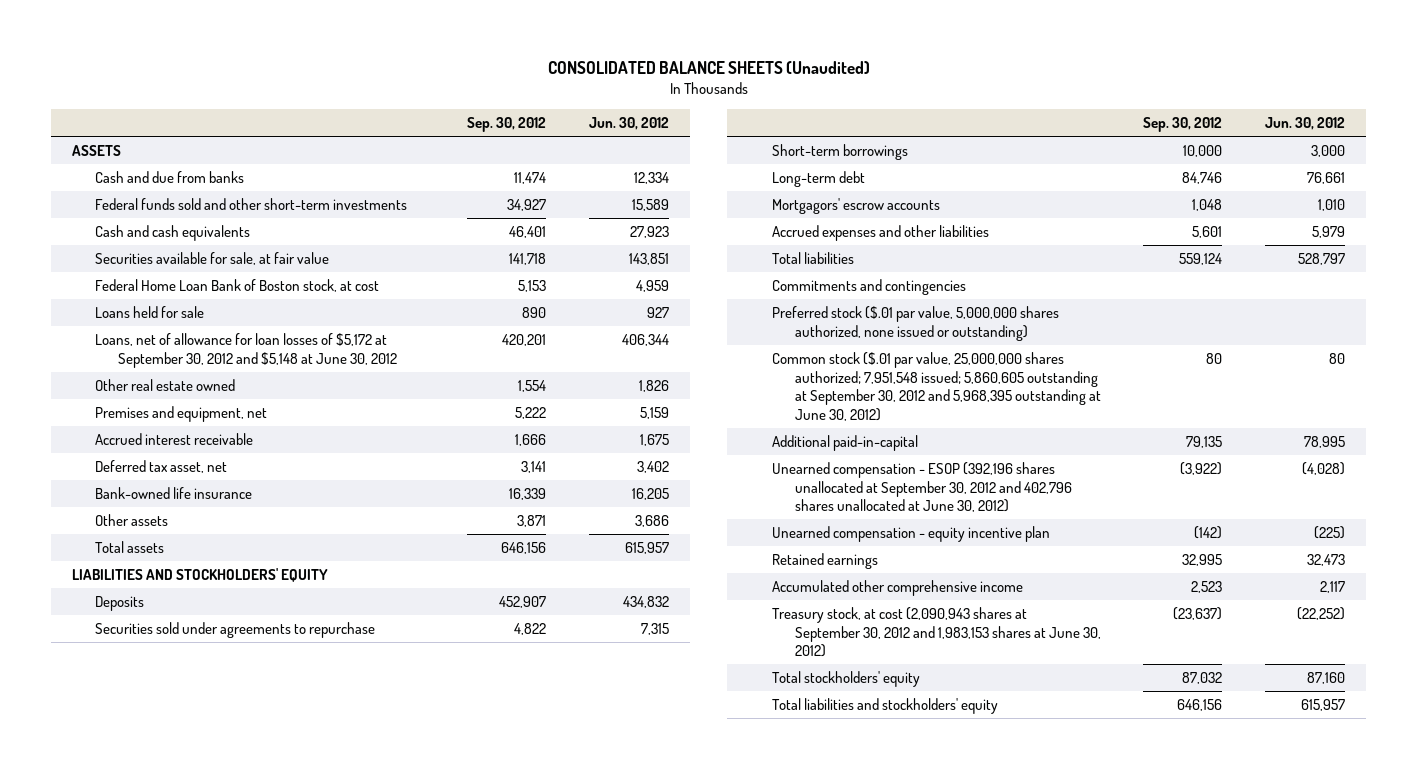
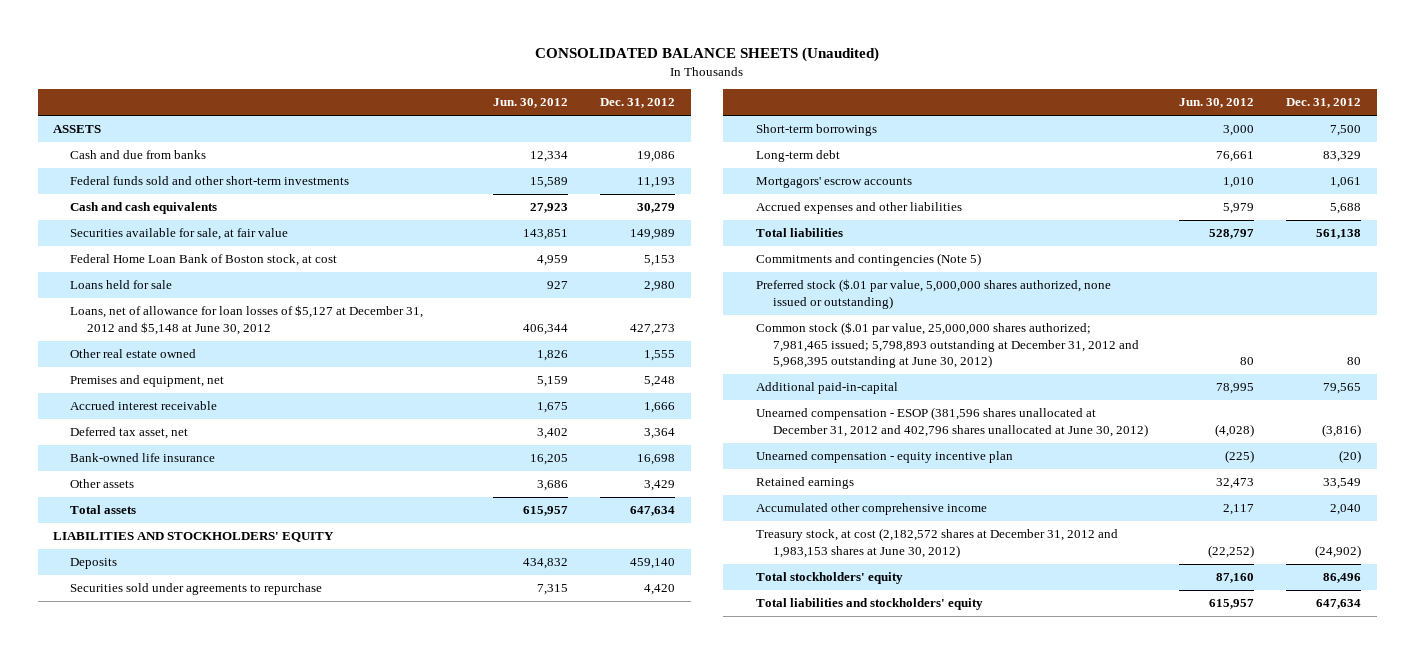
- | Sep. 30, 2012 | Jun. 30, 2012
+ | Jun. 30, 2012 | Dec. 31, 2012
- Loans, net of allowance for loan losses of $5,172 at September 30, 2012 and $5,148 at June 30, 2012 | 420,201 | 406,344
+ Loans, net of allowance for loan losses of $5,127 at December 31, 2012 and $5,148 at June 30, 2012 | 406,344 | 427,273
- Commitments and contingencies
+ Commitments and contingencies (Note 5)
- Common stock ($.01 par value, 25,000,000 shares authorized; 7,951,548 issued; 5,860,605 outstanding at September 30, 2012 and 5,968,395 outstanding at June 30, 2012) | 80 | 80
+ Common stock ($.01 par value, 25,000,000 shares authorized; 7,981,465 issued; 5,798,893 outstanding at December 31, 2012 and 5,968,395 outstanding at June 30, 2012) | 80 | 80
- Unearned compensation - ESOP (392,196 shares unallocated at September 30, 2012 and 402,796 shares unallocated at June 30, 2012) | (3,922) | (4,028)
+ Unearned compensation - ESOP (381,596 shares unallocated at December 31, 2012 and 402,796 shares unallocated at June 30, 2012) | (4,028) | (3,816)
- Treasury stock, at cost (2,090,943 shares at September 30, 2012 and 1,983,153 shares at June 30, 2012) | (23,637) | (22,252)
+ Treasury stock, at cost (2,182,572 shares at December 31, 2012 and 1,983,153 shares at June 30, 2012) | (22,252) | (24,902)

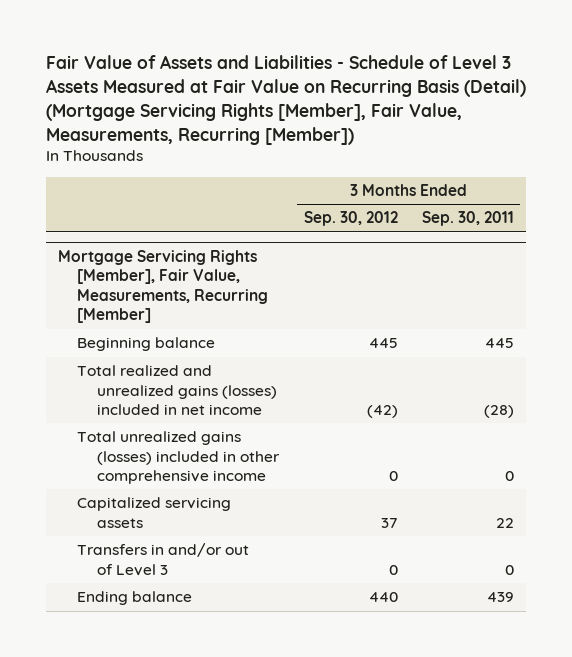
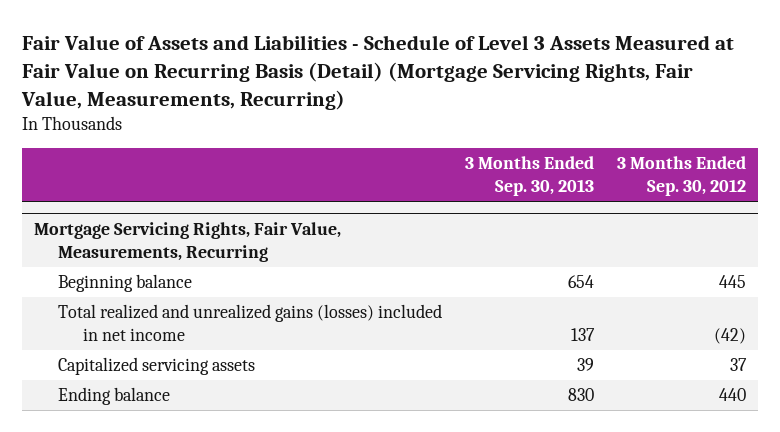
- Fair Value of Assets and Liabilities - Schedule of Level 3 Assets Measured at Fair Value on Recurring Basis (Detail) (Mortgage Servicing Rights [Member], Fair Value, Measurements, Recurring [Member])
+ Fair Value of Assets and Liabilities - Schedule of Level 3 Assets Measured at Fair Value on Recurring Basis (Detail) (Mortgage Servicing Rights, Fair Value, Measurements, Recurring)
- | 3 Months Ended Sep. 30, 2012 | 3 Months Ended Sep. 30, 2011
+ | 3 Months Ended Sep. 30, 2013 | 3 Months Ended Sep. 30, 2012
- Mortgage Servicing Rights [Member], Fair Value, Measurements, Recurring [Member]
+ Mortgage Servicing Rights, Fair Value, Measurements, Recurring
- Total unrealized gains (losses) included in other comprehensive income | 0 | 0
- Transfers in and/or out of Level 3 | 0 | 0

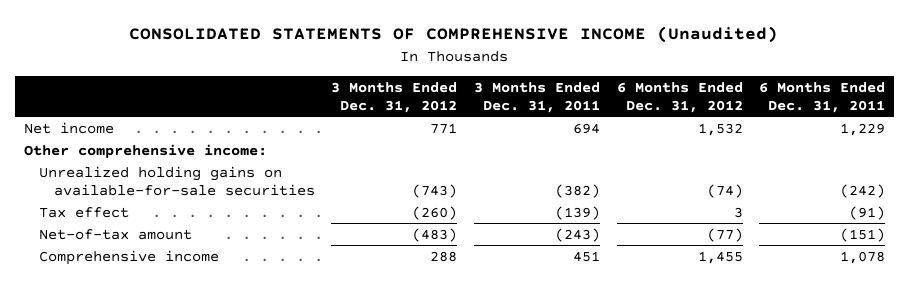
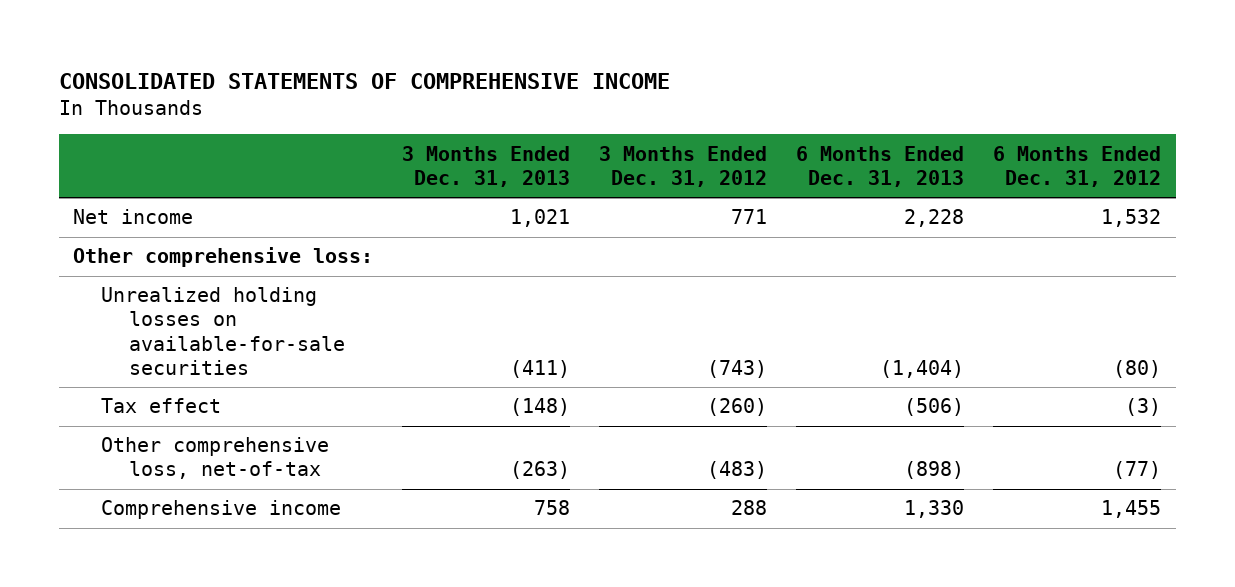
- CONSOLIDATED STATEMENTS OF COMPREHENSIVE INCOME (Unaudited)
+ CONSOLIDATED STATEMENTS OF COMPREHENSIVE INCOME
- | 3 Months Ended Dec. 31, 2012 | 3 Months Ended Dec. 31, 2011 | 6 Months Ended Dec. 31, 2012 | 6 Months Ended Dec. 31, 2011
+ | 3 Months Ended Dec. 31, 2013 | 3 Months Ended Dec. 31, 2012 | 6 Months Ended Dec. 31, 2013 | 6 Months Ended Dec. 31, 2012
- Other comprehensive income:
- Unrealized holding gains on available-for-sale securities | (743) | (382) | (74) | (242)
- Tax effect | (260) | (139) | 3 | (91)
- Net-of-tax amount | (483) | (243) | (77) | (151)
+ Other comprehensive loss:
+ Unrealized holding losses on available-for-sale securities | (411) | (743) | (1,404) | (80)
+ Tax effect | (148) | (260) | (506) | (3)
+ Other comprehensive loss, net-of-tax | (263) | (483) | (898) | (77)

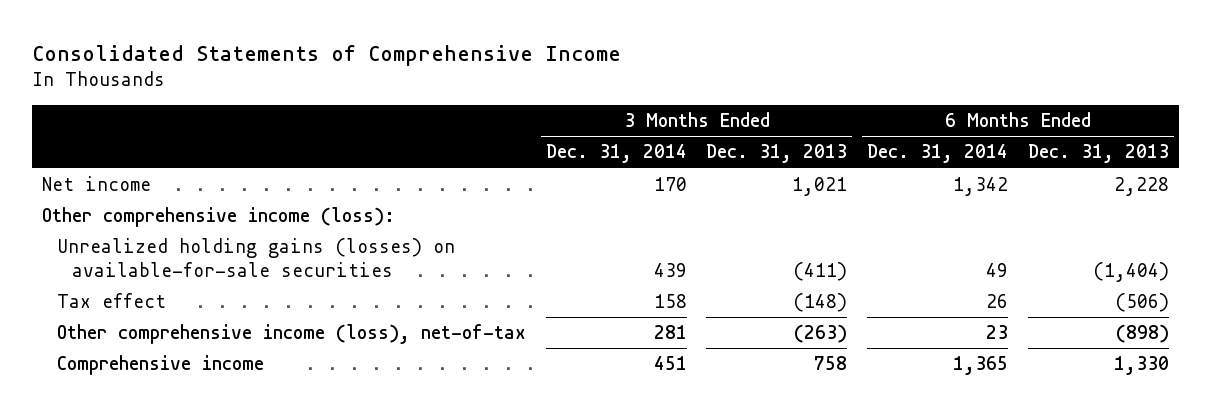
- CONSOLIDATED STATEMENTS OF COMPREHENSIVE INCOME
+ Consolidated Statements of Comprehensive Income
- | 3 Months Ended Dec. 31, 2013 | 3 Months Ended Dec. 31, 2012 | 6 Months Ended Dec. 31, 2013 | 6 Months Ended Dec. 31, 2012
+ | 3 Months Ended Dec. 31, 2014 | 3 Months Ended Dec. 31, 2013 | 6 Months Ended Dec. 31, 2014 | 6 Months Ended Dec. 31, 2013
- Other comprehensive loss:
- Unrealized holding losses on available-for-sale securities | (411) | (743) | (1,404) | (80)
+ Other comprehensive income (loss):
+ Unrealized holding gains (losses) on available-for-sale securities | 439 | (411) | 49 | (1,404)
- Other comprehensive loss, net-of-tax | (263) | (483) | (898) | (77)
+ Other comprehensive income (loss), net-of-tax | 281 | (263) | 23 | (898)

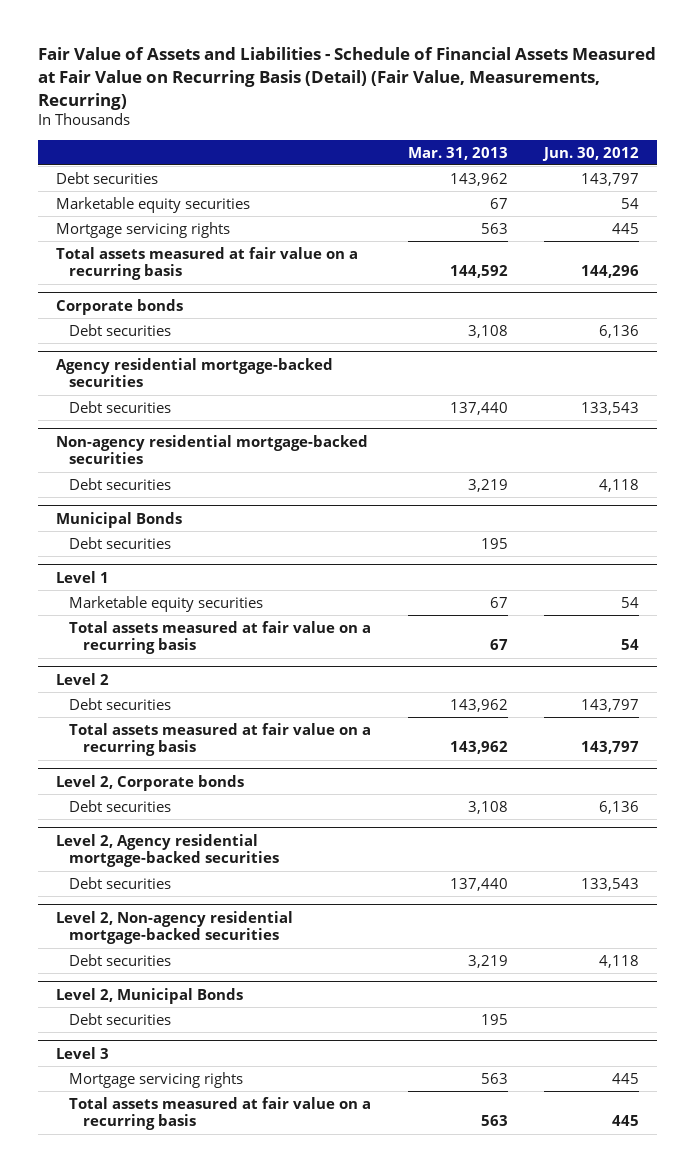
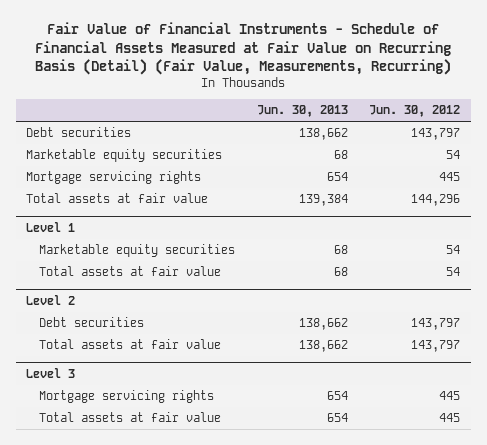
- Fair Value of Assets and Liabilities - Schedule of Financial Assets Measured at Fair Value on Recurring Basis (Detail) (Fair Value, Measurements, Recurring)
+ Fair Value of Financial Instruments - Schedule of Financial Assets Measured at Fair Value on Recurring Basis (Detail) (Fair Value, Measurements, Recurring)
- | Mar. 31, 2013 | Jun. 30, 2012
+ | Jun. 30, 2013 | Jun. 30, 2012
- Total assets measured at fair value on a recurring basis | 144,592 | 144,296
- Corporate bonds
- Debt securities | 3,108 | 6,136
- Agency residential mortgage-backed securities
- Debt securities | 137,440 | 133,543
- Non-agency residential mortgage-backed securities
- Debt securities | 3,219 | 4,118
- Municipal Bonds
- Debt securities | 195 |
+ Total assets at fair value | 139,384 | 144,296
@ Level 1
- Total assets measured at fair value on a recurring basis | 67 | 54
+ Total assets at fair value | 68 | 54
@ Level 2
- Total assets measured at fair value on a recurring basis | 143,962 | 143,797
- Level 2, Corporate bonds
- Debt securities | 3,108 | 6,136
- Level 2, Agency residential mortgage-backed securities
- Debt securities | 137,440 | 133,543
- Level 2, Non-agency residential mortgage-backed securities
- Debt securities | 3,219 | 4,118
- Level 2, Municipal Bonds
- Debt securities | 195 |
@ Level 2
+ Total assets at fair value | 138,662 | 143,797
@ Level 3
- Total assets measured at fair value on a recurring basis | 563 | 445
+ Total assets at fair value | 654 | 445

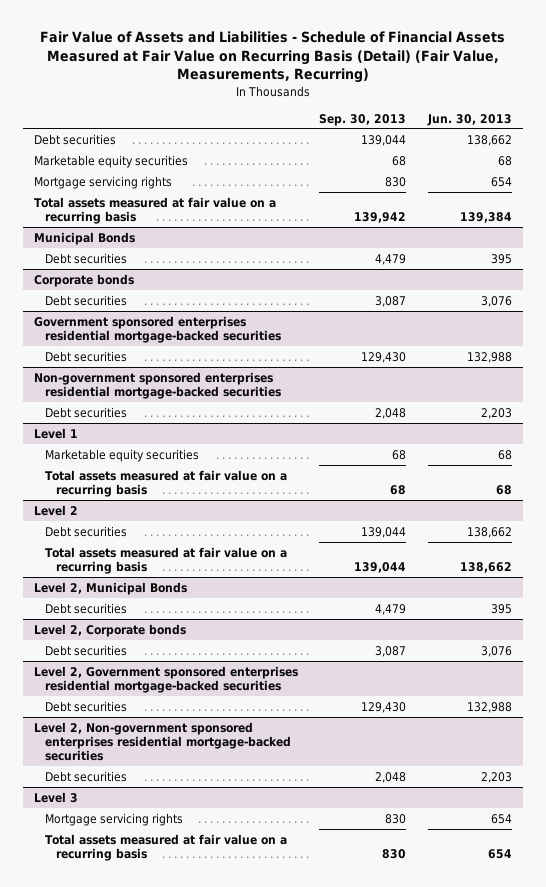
- Fair Value of Financial Instruments - Schedule of Financial Assets Measured at Fair Value on Recurring Basis (Detail) (Fair Value, Measurements, Recurring)
+ Fair Value of Assets and Liabilities - Schedule of Financial Assets Measured at Fair Value on Recurring Basis (Detail) (Fair Value, Measurements, Recurring)
- | Jun. 30, 2013 | Jun. 30, 2012
+ | Sep. 30, 2013 | Jun. 30, 2013
- Total assets at fair value | 139,384 | 144,296
+ Total assets measured at fair value on a recurring basis | 139,942 | 139,384
+ Municipal Bonds
+ Debt securities | 4,479 | 395
+ Corporate bonds
+ Debt securities | 3,087 | 3,076
+ Government sponsored enterprises residential mortgage-backed securities
+ Debt securities | 129,430 | 132,988
+ Non-government sponsored enterprises residential mortgage-backed securities
+ Debt securities | 2,048 | 2,203
@ Level 1
- Total assets at fair value | 68 | 54
+ Total assets measured at fair value on a recurring basis | 68 | 68
@ Level 2
- Total assets at fair value | 138,662 | 143,797
+ Total assets measured at fair value on a recurring basis | 139,044 | 138,662
+ Level 2, Municipal Bonds
+ Debt securities | 4,479 | 395
+ Level 2, Corporate bonds
+ Debt securities | 3,087 | 3,076
+ Level 2, Government sponsored enterprises residential mortgage-backed securities
+ Debt securities | 129,430 | 132,988
+ Level 2, Non-government sponsored enterprises residential mortgage-backed securities
+ Debt securities | 2,048 | 2,203
@ Level 3
- Total assets at fair value | 654 | 445
+ Total assets measured at fair value on a recurring basis | 830 | 654

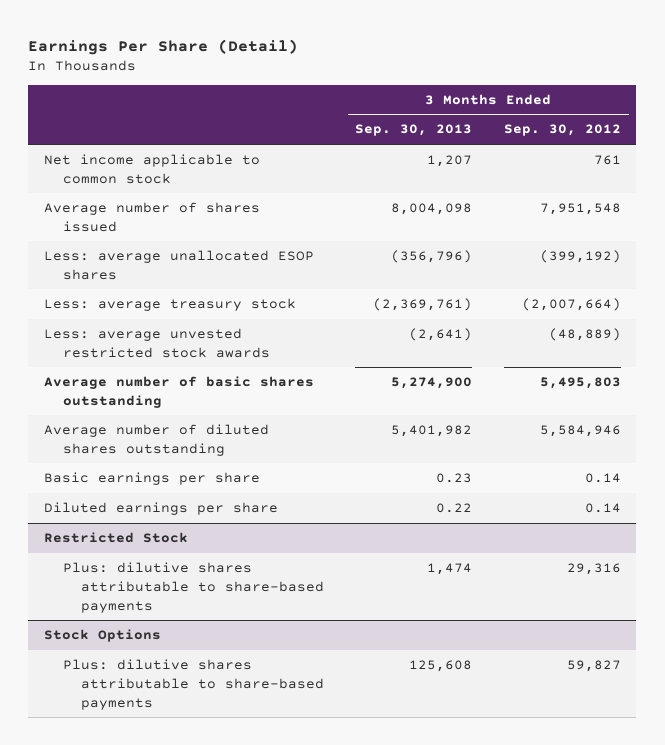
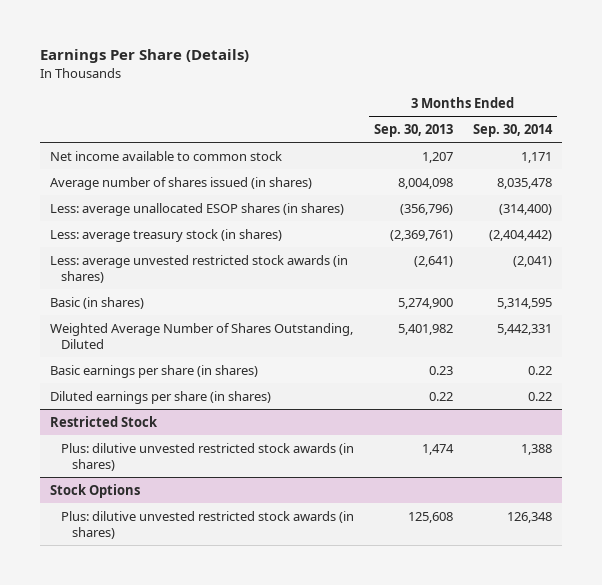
- Earnings Per Share (Detail)
+ Earnings Per Share (Details)
- | 3 Months Ended Sep. 30, 2013 | 3 Months Ended Sep. 30, 2012
+ | 3 Months Ended Sep. 30, 2013 | 3 Months Ended Sep. 30, 2014
- Net income applicable to common stock | 1,207 | 761
- Average number of shares issued | 8,004,098 | 7,951,548
- Less: average unallocated ESOP shares | (356,796) | (399,192)
- Less: average treasury stock | (2,369,761) | (2,007,664)
- Less: average unvested restricted stock awards | (2,641) | (48,889)
- Average number of basic shares outstanding | 5,274,900 | 5,495,803
- Average number of diluted shares outstanding | 5,401,982 | 5,584,946
- Basic earnings per share | 0.23 | 0.14
- Diluted earnings per share | 0.22 | 0.14
+ Net income available to common stock | 1,207 | 1,171
+ Average number of shares issued (in shares) | 8,004,098 | 8,035,478
+ Less: average unallocated ESOP shares (in shares) | (356,796) | (314,400)
+ Less: average treasury stock (in shares) | (2,369,761) | (2,404,442)
+ Less: average unvested restricted stock awards (in shares) | (2,641) | (2,041)
+ Basic (in shares) | 5,274,900 | 5,314,595
+ Weighted Average Number of Shares Outstanding, Diluted | 5,401,982 | 5,442,331
+ Basic earnings per share (in shares) | 0.23 | 0.22
+ Diluted earnings per share (in shares) | 0.22 | 0.22
@ Restricted Stock
- Plus: dilutive shares attributable to share-based payments | 1,474 | 29,316
+ Plus: dilutive unvested restricted stock awards (in shares) | 1,474 | 1,388
@ Stock Options
- Plus: dilutive shares attributable to share-based payments | 125,608 | 59,827
+ Plus: dilutive unvested restricted stock awards (in shares) | 125,608 | 126,348

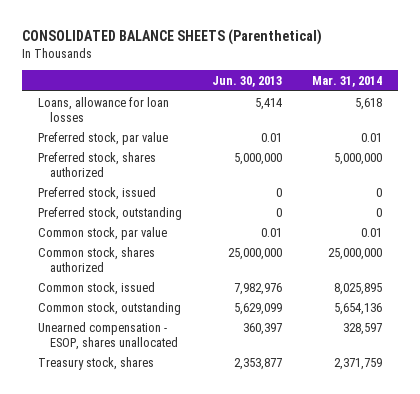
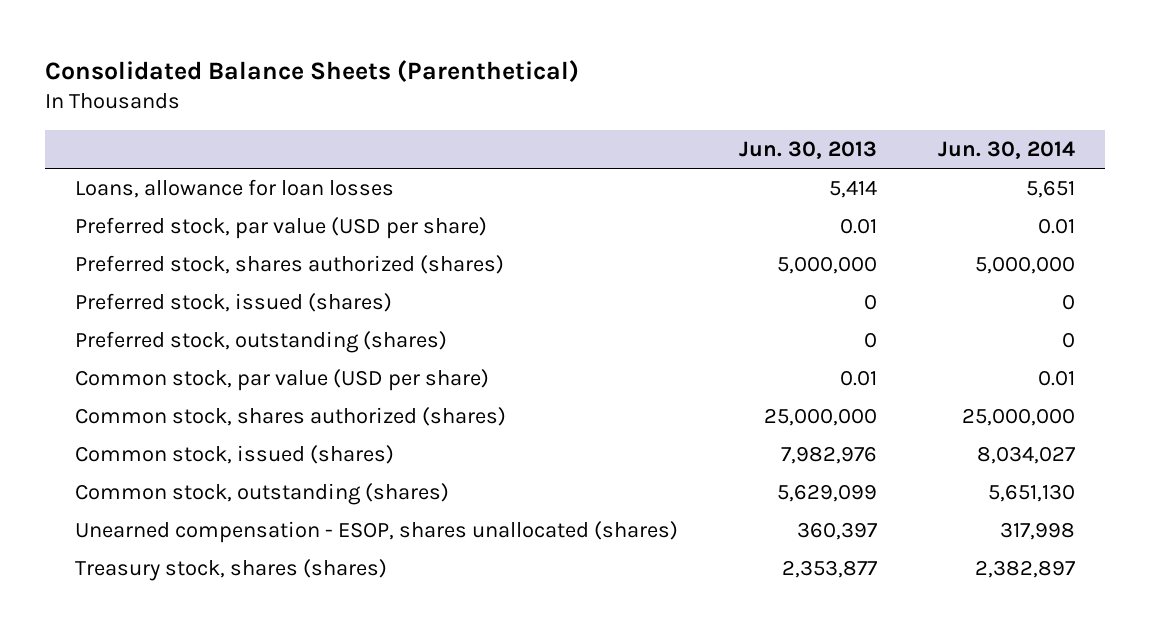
- CONSOLIDATED BALANCE SHEETS (Parenthetical)
+ Consolidated Balance Sheets (Parenthetical)
- | Jun. 30, 2013 | Mar. 31, 2014
+ | Jun. 30, 2013 | Jun. 30, 2014
- Preferred stock, par value | 0.01 | 0.01
- Preferred stock, shares authorized | 5,000,000 | 5,000,000
- Preferred stock, issued | 0 | 0
- Preferred stock, outstanding | 0 | 0
- Common stock, par value | 0.01 | 0.01
- Common stock, shares authorized | 25,000,000 | 25,000,000
- Common stock, issued | 7,982,976 | 8,025,895
- Common stock, outstanding | 5,629,099 | 5,654,136
- Unearned compensation - ESOP, shares unallocated | 360,397 | 328,597
- Treasury stock, shares | 2,353,877 | 2,371,759
+ Preferred stock, par value (USD per share) | 0.01 | 0.01
+ Preferred stock, shares authorized (shares) | 5,000,000 | 5,000,000
+ Preferred stock, issued (shares) | 0 | 0
+ Preferred stock, outstanding (shares) | 0 | 0
+ Common stock, par value (USD per share) | 0.01 | 0.01
+ Common stock, shares authorized (shares) | 25,000,000 | 25,000,000
+ Common stock, issued (shares) | 7,982,976 | 8,034,027
+ Common stock, outstanding (shares) | 5,629,099 | 5,651,130
+ Unearned compensation - ESOP, shares unallocated (shares) | 360,397 | 317,998
+ Treasury stock, shares (shares) | 2,353,877 | 2,382,897

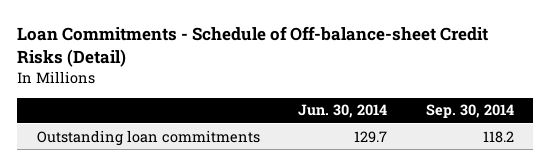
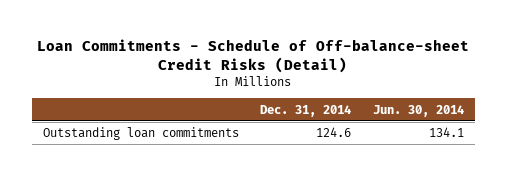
- | Jun. 30, 2014 | Sep. 30, 2014
+ | Dec. 31, 2014 | Jun. 30, 2014
- Outstanding loan commitments | 129.7 | 118.2
+ Outstanding loan commitments | 124.6 | 134.1

